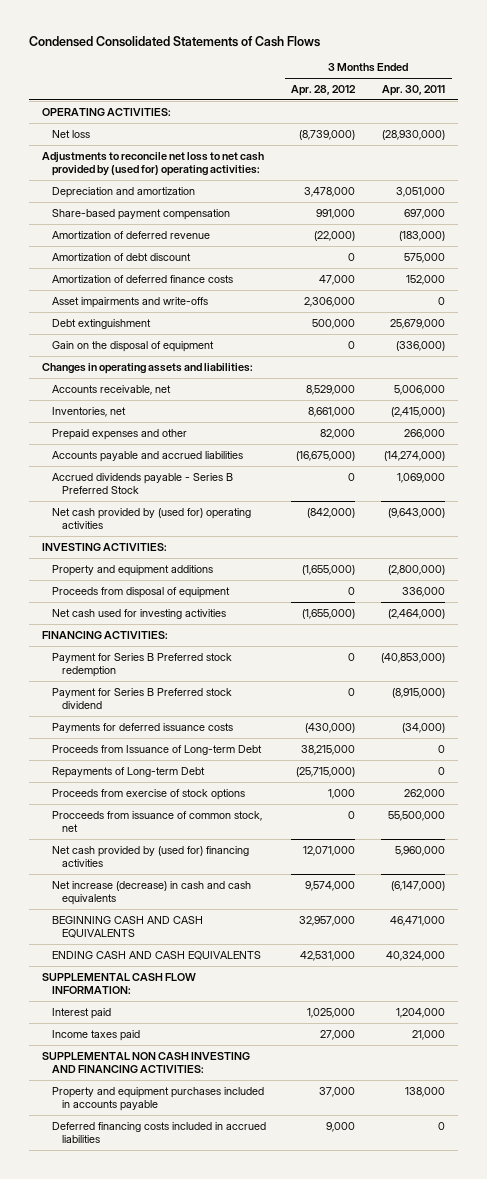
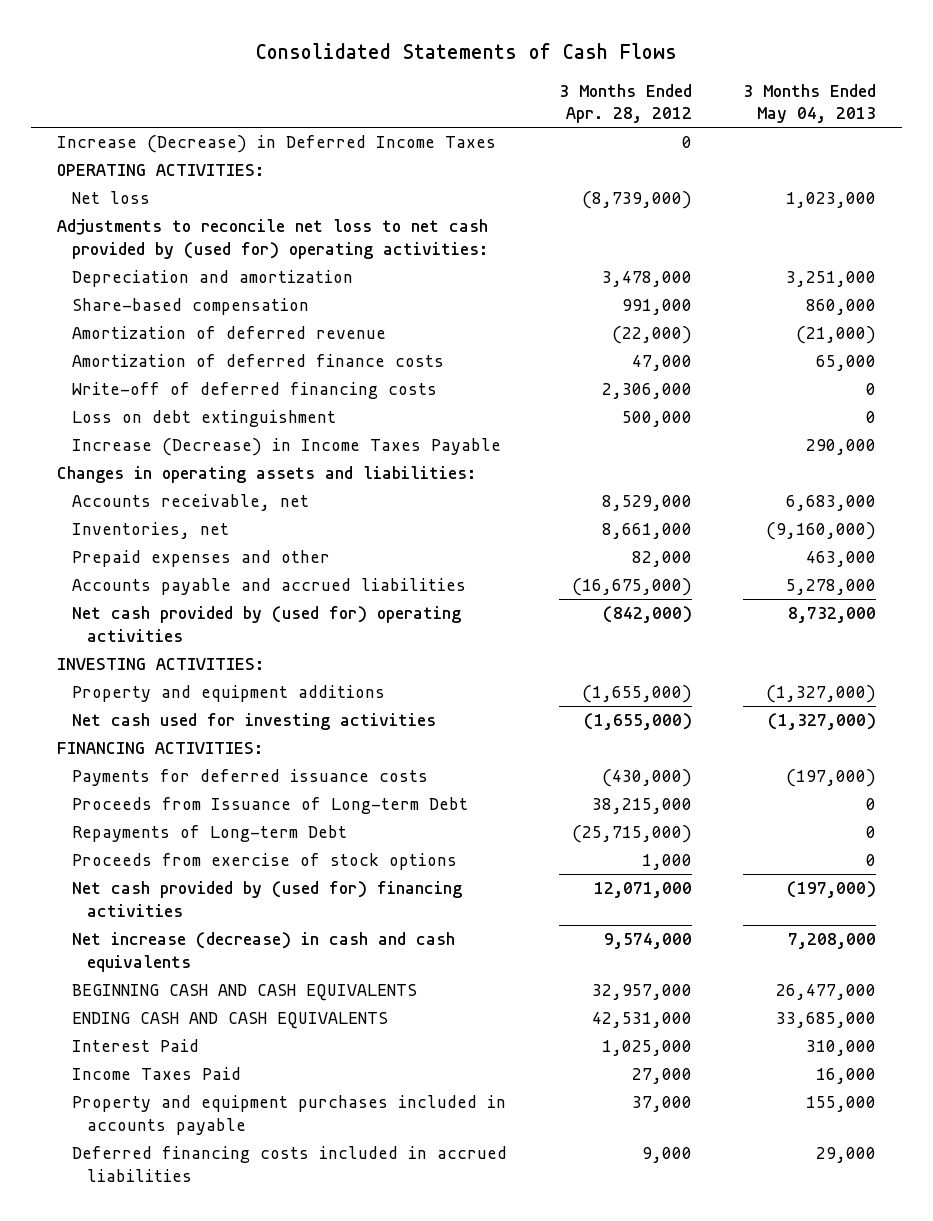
- Condensed Consolidated Statements of Cash Flows
+ Consolidated Statements of Cash Flows
- | 3 Months Ended Apr. 28, 2012 | 3 Months Ended Apr. 30, 2011
+ | 3 Months Ended Apr. 28, 2012 | 3 Months Ended May 04, 2013
+ Increase (Decrease) in Deferred Income Taxes | 0 |
- Share-based payment compensation | 991,000 | 697,000
+ Share-based compensation | 991,000 | 860,000
- Amortization of debt discount | 0 | 575,000
- Asset impairments and write-offs | 2,306,000 | 0
- Debt extinguishment | 500,000 | 25,679,000
- Gain on the disposal of equipment | 0 | (336,000)
+ Write-off of deferred financing costs | 2,306,000 | 0
+ Loss on debt extinguishment | 500,000 | 0
+ Increase (Decrease) in Income Taxes Payable | | 290,000
- Accrued dividends payable - Series B Preferred Stock | 0 | 1,069,000
- Proceeds from disposal of equipment | 0 | 336,000
- Payment for Series B Preferred stock redemption | 0 | (40,853,000)
- Payment for Series B Preferred stock dividend | 0 | (8,915,000)
- Procceeds from issuance of common stock, net | 0 | 55,500,000
- SUPPLEMENTAL CASH FLOW INFORMATION:
- Interest paid | 1,025,000 | 1,204,000
- Income taxes paid | 27,000 | 21,000
- SUPPLEMENTAL NON CASH INVESTING AND FINANCING ACTIVITIES:
+ Interest Paid | 1,025,000 | 310,000
+ Income Taxes Paid | 27,000 | 16,000

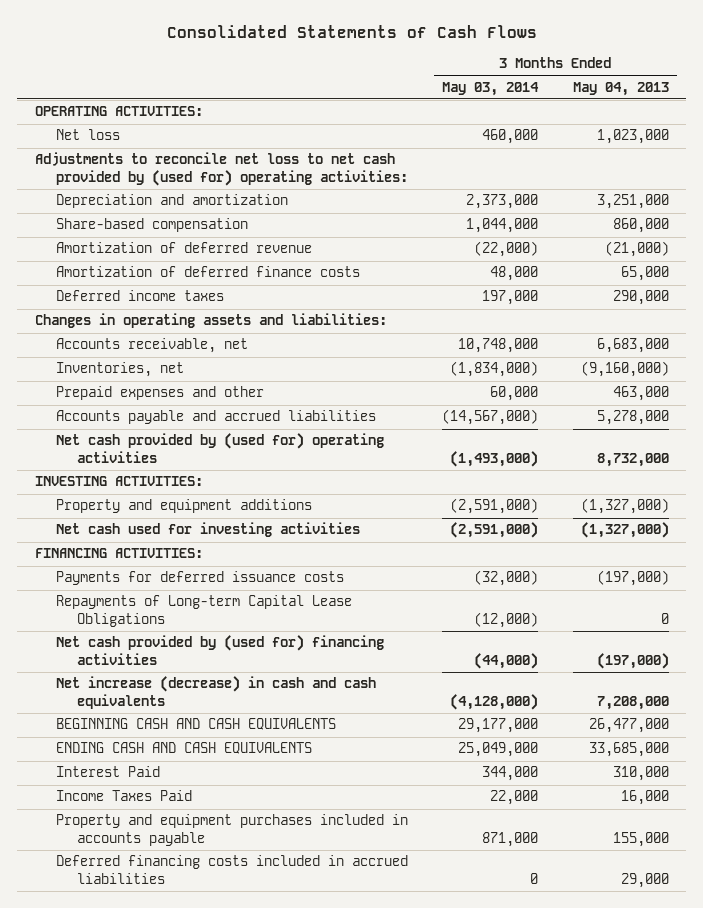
- | 3 Months Ended Apr. 28, 2012 | 3 Months Ended May 04, 2013
+ | 3 Months Ended May 03, 2014 | 3 Months Ended May 04, 2013
- Increase (Decrease) in Deferred Income Taxes | 0 |
- Write-off of deferred financing costs | 2,306,000 | 0
- Loss on debt extinguishment | 500,000 | 0
- Increase (Decrease) in Income Taxes Payable | | 290,000
+ Deferred income taxes | 197,000 | 290,000
- Proceeds from Issuance of Long-term Debt | 38,215,000 | 0
- Repayments of Long-term Debt | (25,715,000) | 0
- Proceeds from exercise of stock options | 1,000 | 0
+ Repayments of Long-term Capital Lease Obligations | (12,000) | 0

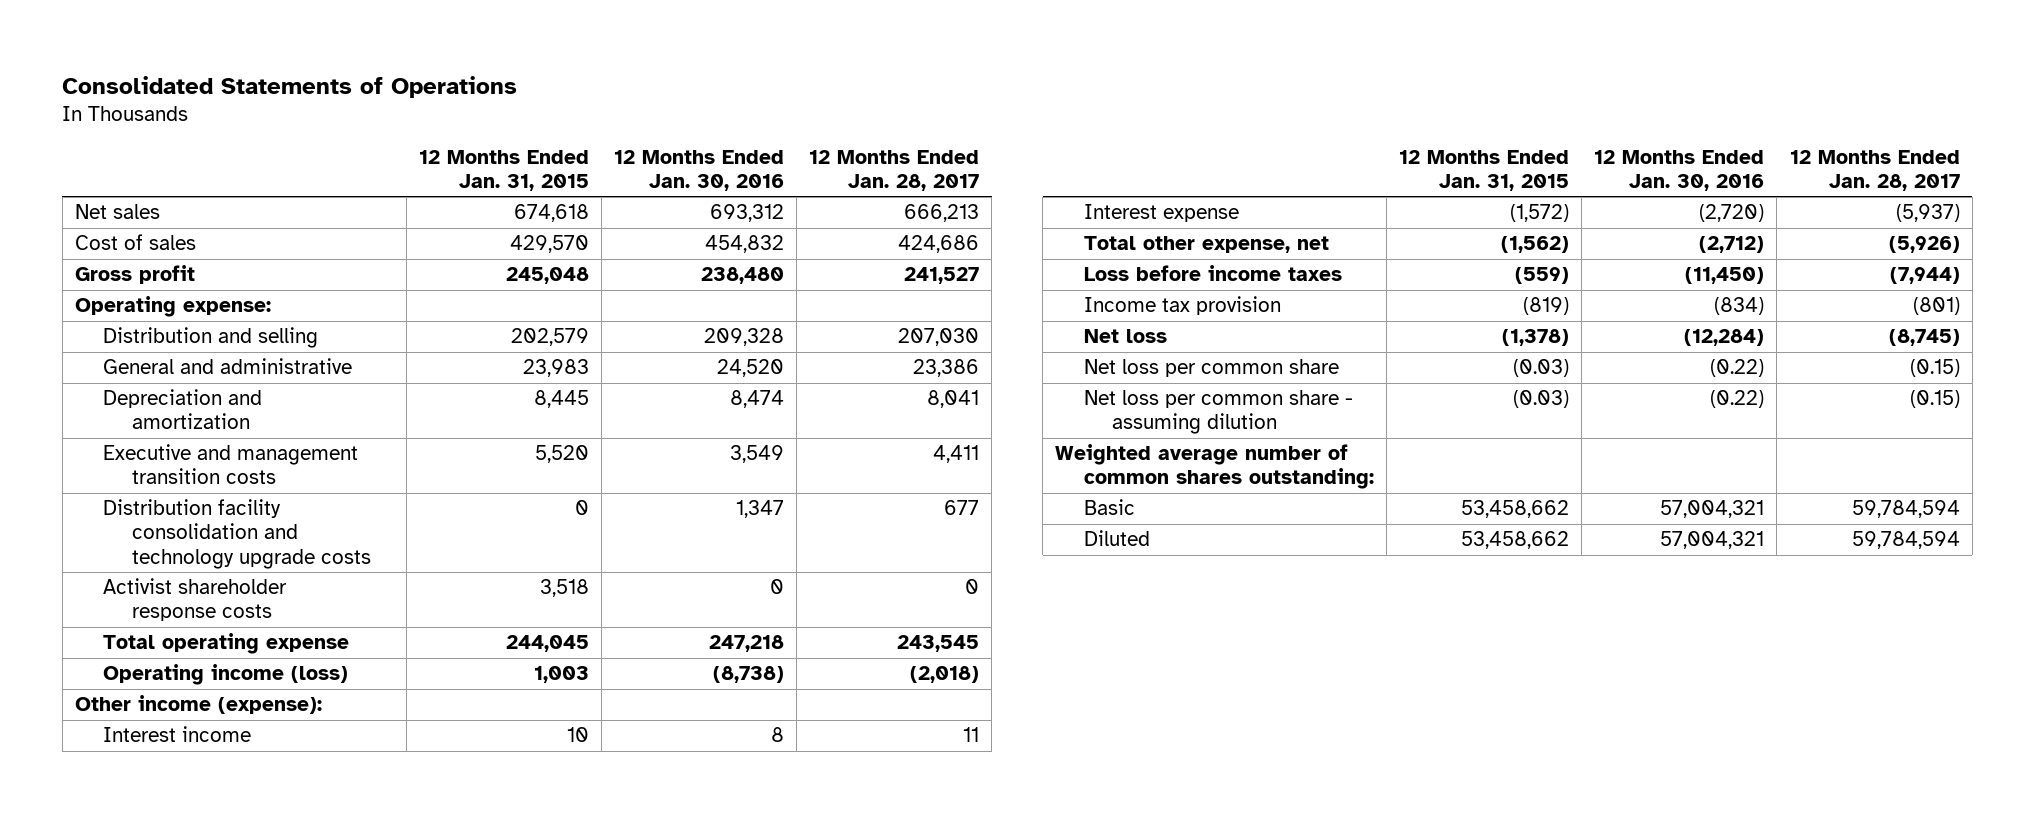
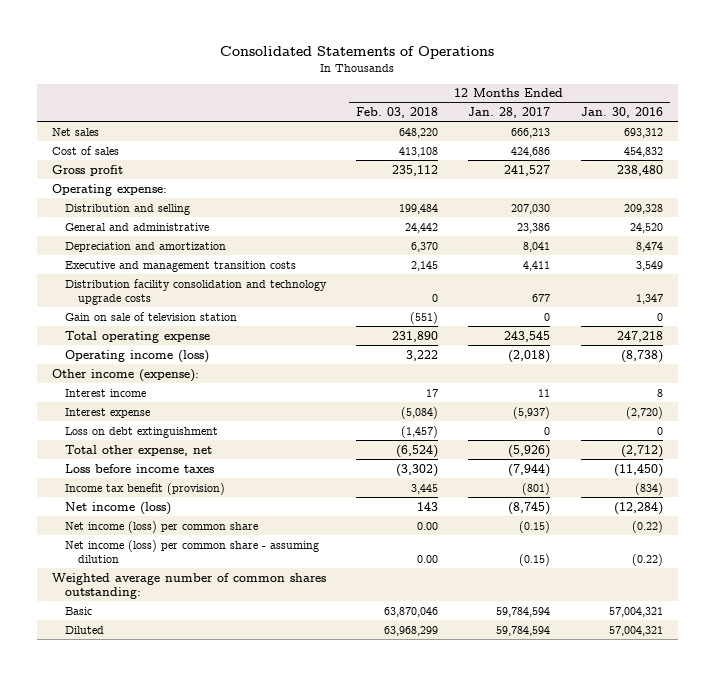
- | 12 Months Ended Jan. 31, 2015 | 12 Months Ended Jan. 30, 2016 | 12 Months Ended Jan. 28, 2017
+ | 12 Months Ended Feb. 03, 2018 | 12 Months Ended Jan. 28, 2017 | 12 Months Ended Jan. 30, 2016
- Activist shareholder response costs | 3,518 | 0 | 0
+ Gain on sale of television station | (551) | 0 | 0
+ Loss on debt extinguishment | (1,457) | 0 | 0
- Income tax provision | (819) | (834) | (801)
- Net loss | (1,378) | (12,284) | (8,745)
- Net loss per common share | (0.03) | (0.22) | (0.15)
- Net loss per common share - assuming dilution | (0.03) | (0.22) | (0.15)
+ Income tax benefit (provision) | 3,445 | (801) | (834)
+ Net income (loss) | 143 | (8,745) | (12,284)
+ Net income (loss) per common share | 0.00 | (0.15) | (0.22)
+ Net income (loss) per common share - assuming dilution | 0.00 | (0.15) | (0.22)

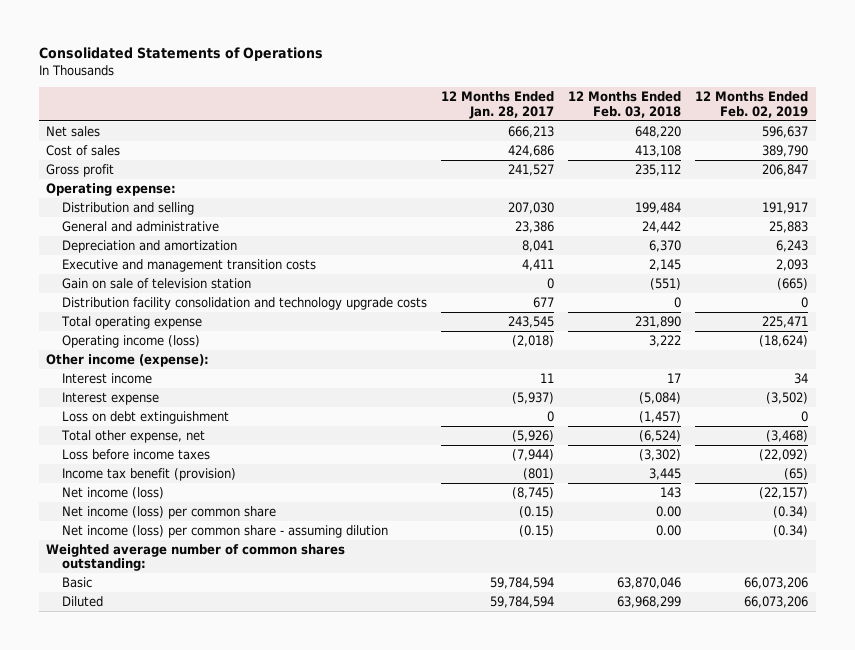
- | 12 Months Ended Feb. 03, 2018 | 12 Months Ended Jan. 28, 2017 | 12 Months Ended Jan. 30, 2016
+ | 12 Months Ended Jan. 28, 2017 | 12 Months Ended Feb. 03, 2018 | 12 Months Ended Feb. 02, 2019
moved down: Distribution facility consolidation and technology upgrade costs | 677 | 0 | 0

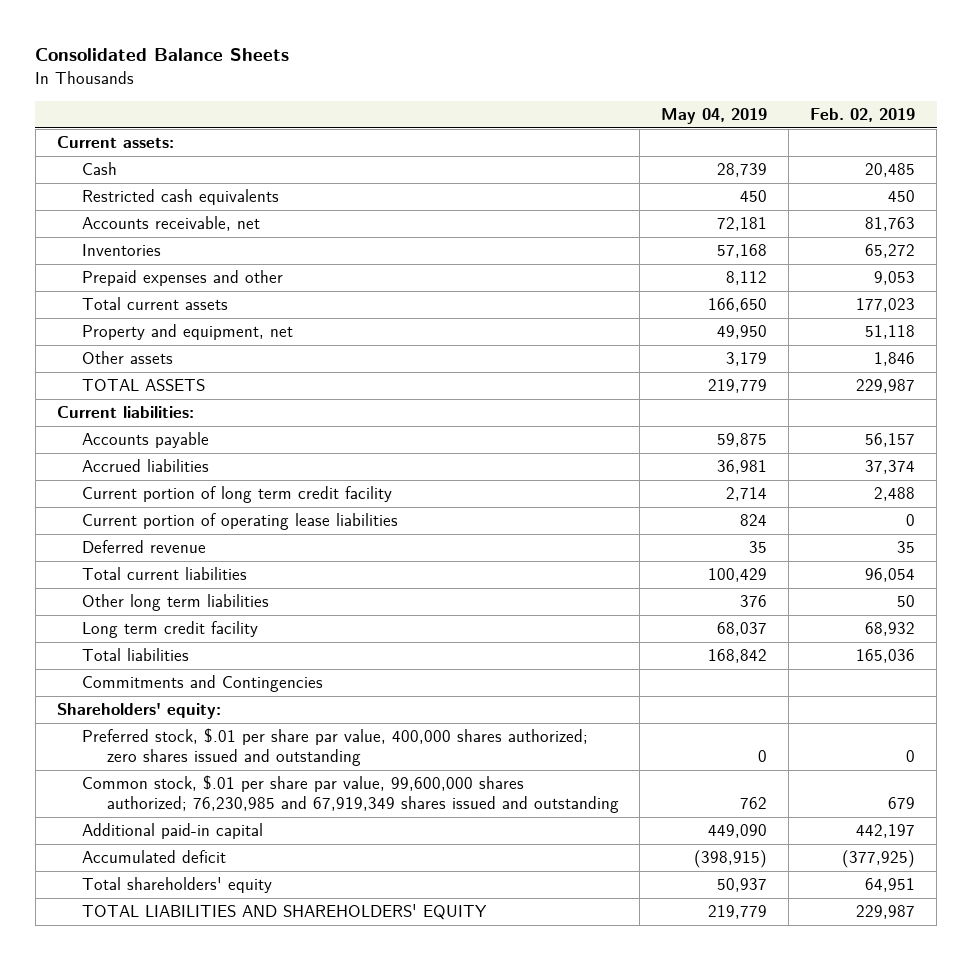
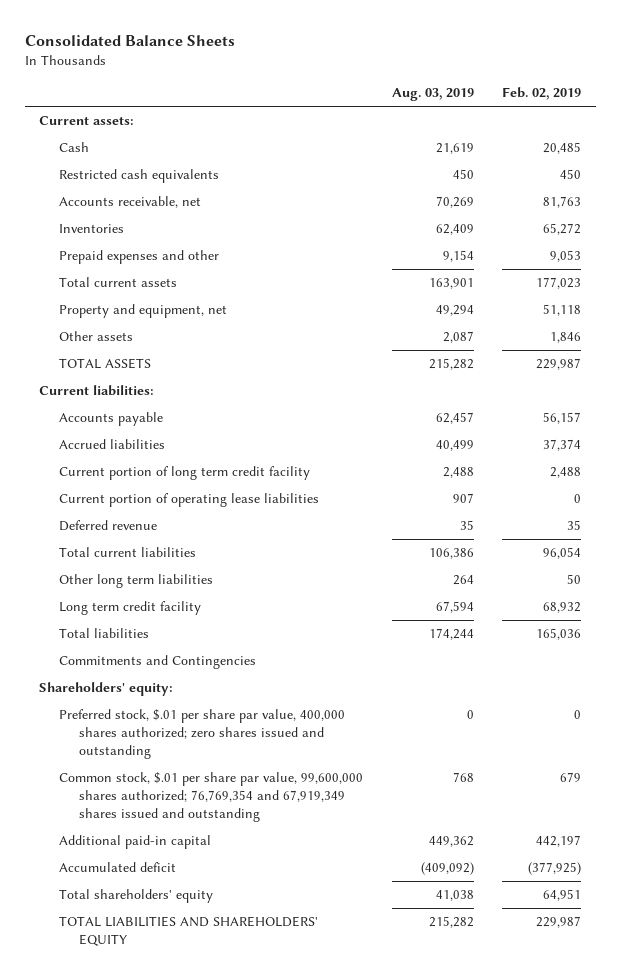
- | May 04, 2019 | Feb. 02, 2019
+ | Aug. 03, 2019 | Feb. 02, 2019
- Common stock, $.01 per share par value, 99,600,000 shares authorized; 76,230,985 and 67,919,349 shares issued and outstanding | 762 | 679
+ Common stock, $.01 per share par value, 99,600,000 shares authorized; 76,769,354 and 67,919,349 shares issued and outstanding | 768 | 679

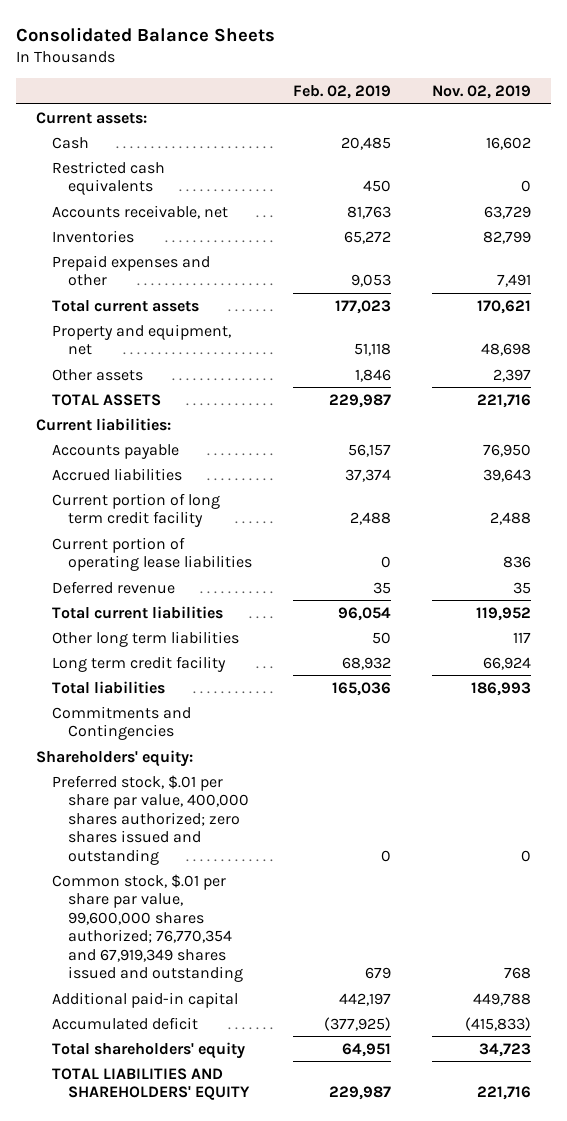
- | Aug. 03, 2019 | Feb. 02, 2019
+ | Feb. 02, 2019 | Nov. 02, 2019
- Common stock, $.01 per share par value, 99,600,000 shares authorized; 76,769,354 and 67,919,349 shares issued and outstanding | 768 | 679
+ Common stock, $.01 per share par value, 99,600,000 shares authorized; 76,770,354 and 67,919,349 shares issued and outstanding | 679 | 768

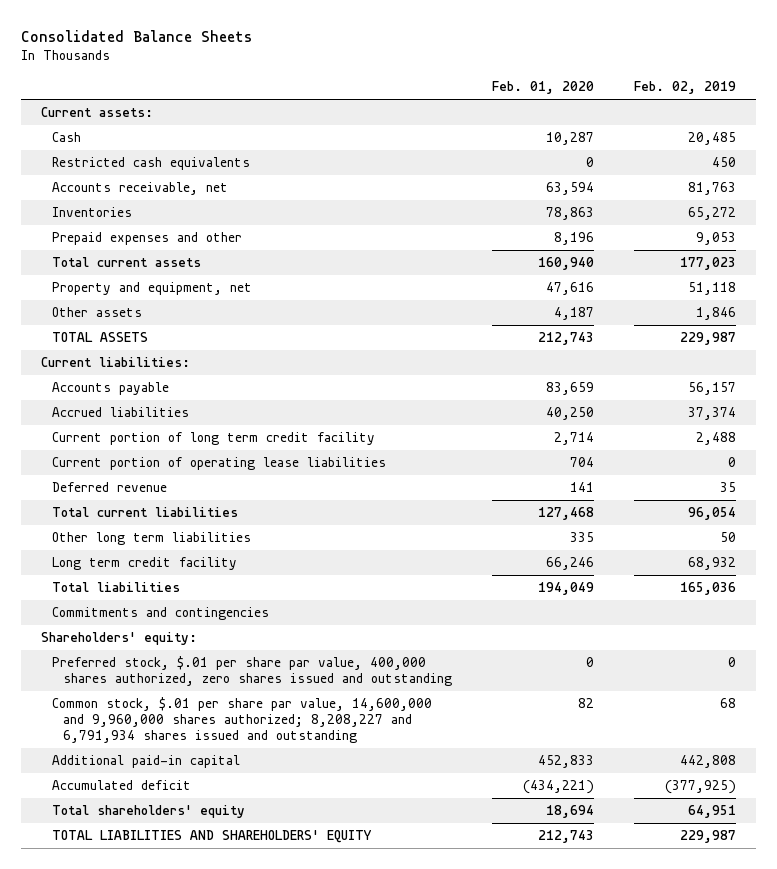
- | Feb. 02, 2019 | Nov. 02, 2019
+ | Feb. 01, 2020 | Feb. 02, 2019
- Commitments and Contingencies
+ Commitments and contingencies
- Preferred stock, $.01 per share par value, 400,000 shares authorized; zero shares issued and outstanding | 0 | 0
- Common stock, $.01 per share par value, 99,600,000 shares authorized; 76,770,354 and 67,919,349 shares issued and outstanding | 679 | 768
- Additional paid-in capital | 442,197 | 449,788
+ Preferred stock, $.01 per share par value, 400,000 shares authorized, zero shares issued and outstanding | 0 | 0
+ Common stock, $.01 per share par value, 14,600,000 and 9,960,000 shares authorized; 8,208,227 and 6,791,934 shares issued and outstanding | 82 | 68
+ Additional paid-in capital | 452,833 | 442,808

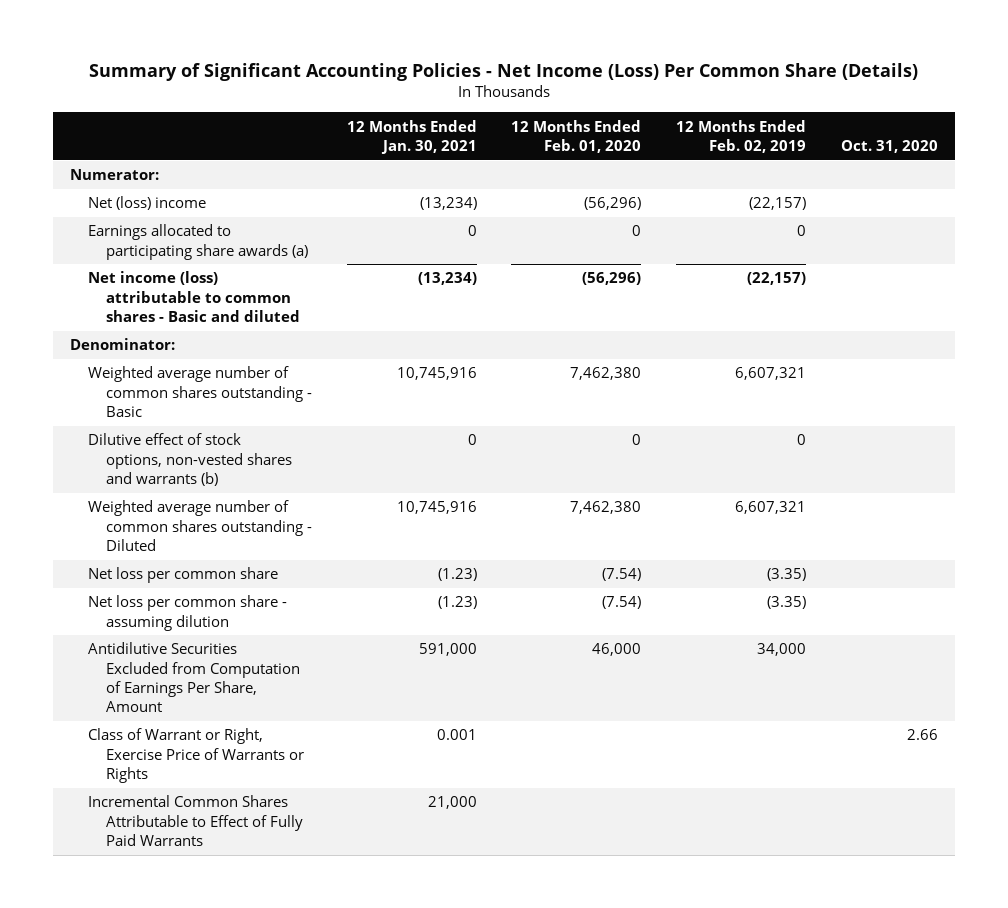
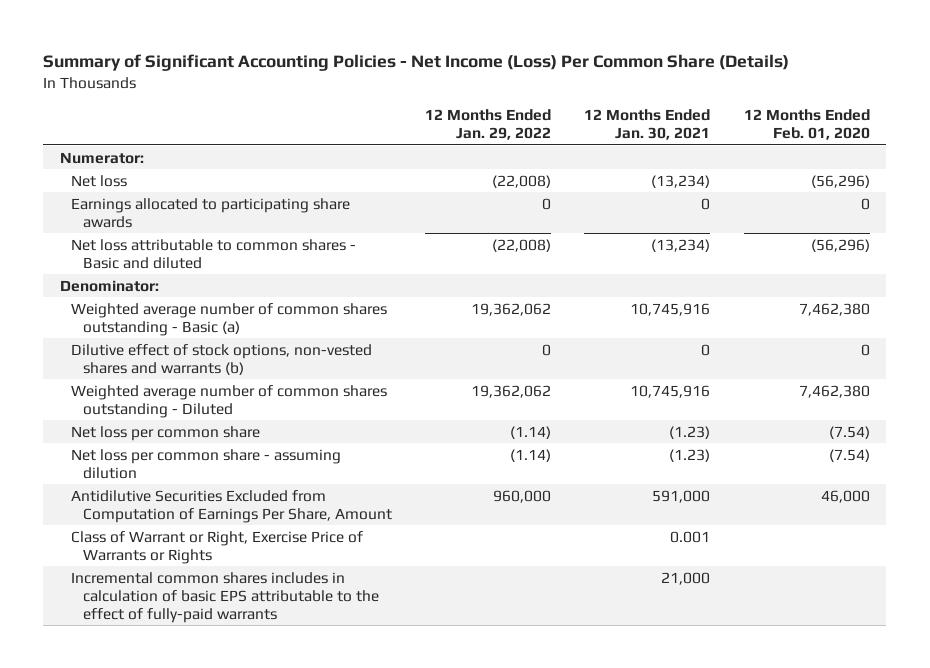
- | 12 Months Ended Jan. 30, 2021 | 12 Months Ended Feb. 01, 2020 | 12 Months Ended Feb. 02, 2019 | Oct. 31, 2020
+ | 12 Months Ended Jan. 29, 2022 | 12 Months Ended Jan. 30, 2021 | 12 Months Ended Feb. 01, 2020
- Net (loss) income | (13,234) | (56,296) | (22,157) |
- Earnings allocated to participating share awards (a) | 0 | 0 | 0 |
- Net income (loss) attributable to common shares - Basic and diluted | (13,234) | (56,296) | (22,157) |
+ Net loss | (22,008) | (13,234) | (56,296)
+ Earnings allocated to participating share awards | 0 | 0 | 0
+ Net loss attributable to common shares - Basic and diluted | (22,008) | (13,234) | (56,296)
- Weighted average number of common shares outstanding - Basic | 10,745,916 | 7,462,380 | 6,607,321 |
+ Weighted average number of common shares outstanding - Basic (a) | 19,362,062 | 10,745,916 | 7,462,380
- Incremental Common Shares Attributable to Effect of Fully Paid Warrants | 21,000 | | |
+ Incremental common shares includes in calculation of basic EPS attributable to the effect of fully-paid warrants | | 21,000 |

